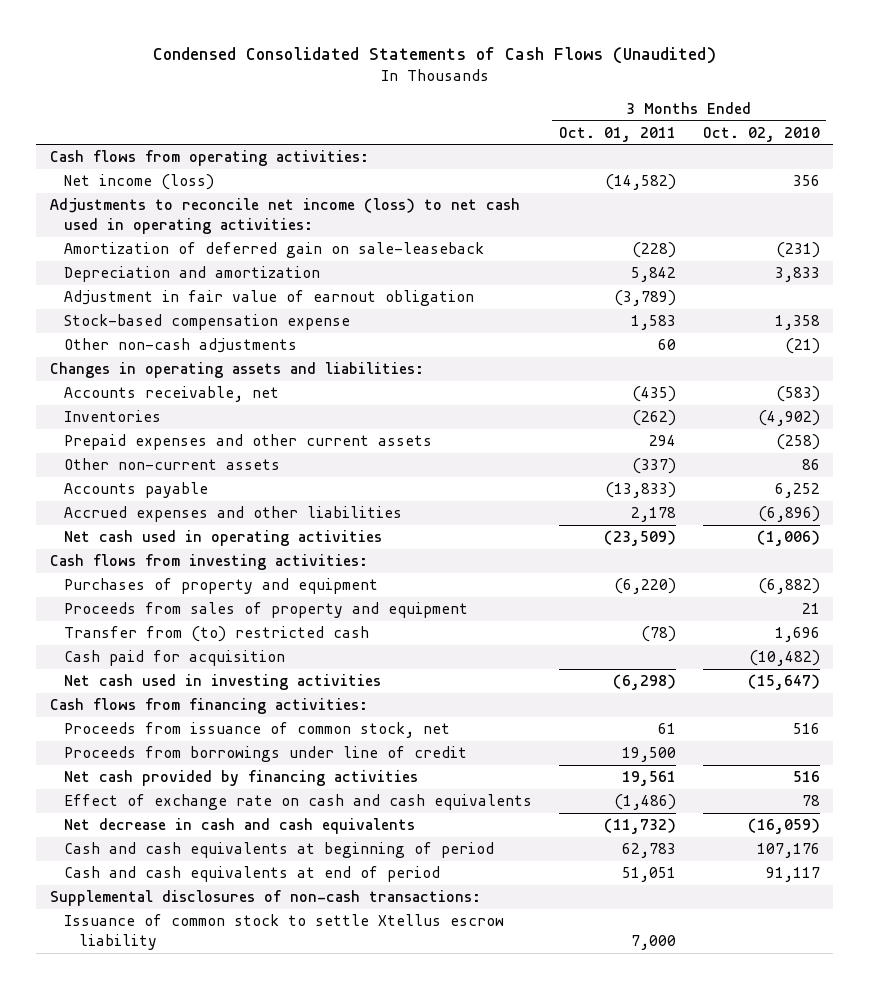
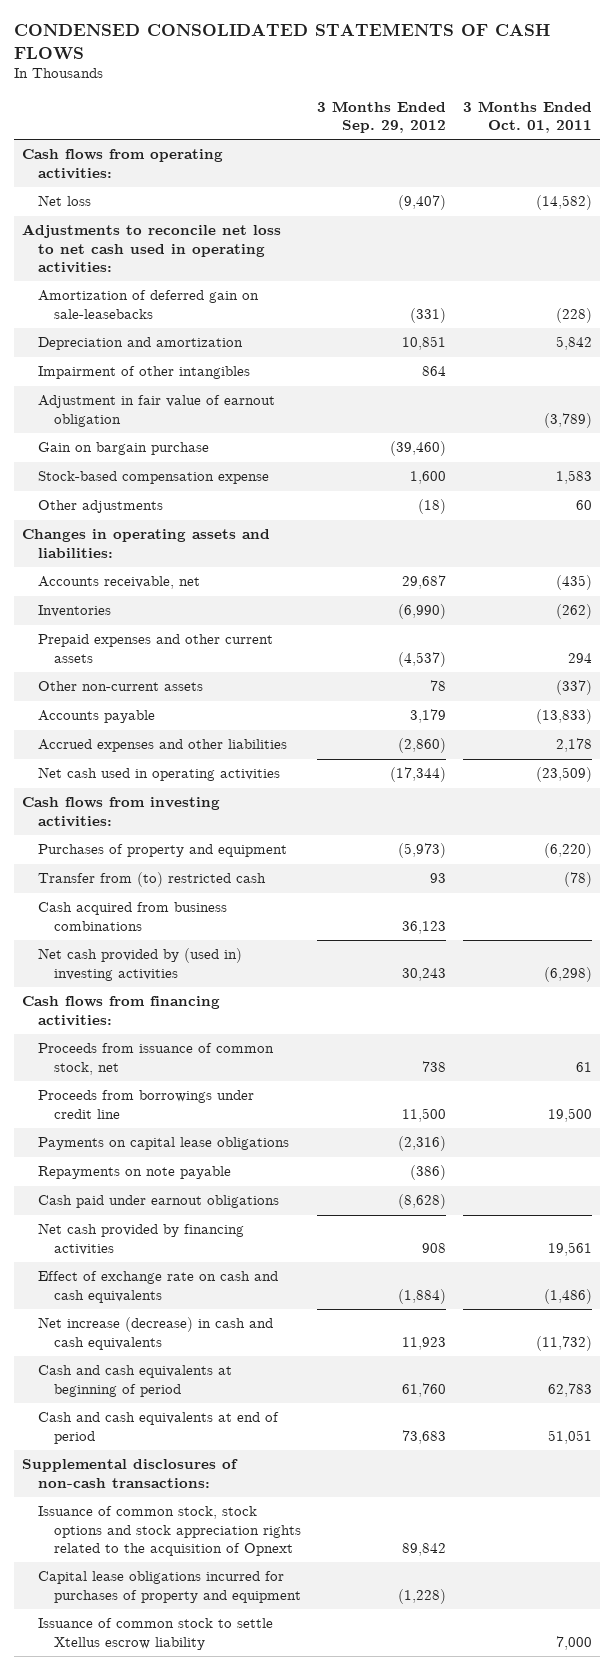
- Condensed Consolidated Statements of Cash Flows (Unaudited)
+ CONDENSED CONSOLIDATED STATEMENTS OF CASH FLOWS
- | 3 Months Ended Oct. 01, 2011 | 3 Months Ended Oct. 02, 2010
+ | 3 Months Ended Sep. 29, 2012 | 3 Months Ended Oct. 01, 2011
- Net income (loss) | (14,582) | 356
- Adjustments to reconcile net income (loss) to net cash used in operating activities:
- Amortization of deferred gain on sale-leaseback | (228) | (231)
+ Net loss | (9,407) | (14,582)
+ Adjustments to reconcile net loss to net cash used in operating activities:
+ Amortization of deferred gain on sale-leasebacks | (331) | (228)
+ Impairment of other intangibles | 864 |
+ Gain on bargain purchase | (39,460) |
- Other non-cash adjustments | 60 | (21)
+ Other adjustments | (18) | 60
- Proceeds from sales of property and equipment | | 21
- Cash paid for acquisition | | (10,482)
- Net cash used in investing activities | (6,298) | (15,647)
+ Cash acquired from business combinations | 36,123 |
+ Net cash provided by (used in) investing activities | 30,243 | (6,298)
- Proceeds from borrowings under line of credit | 19,500 |
+ Proceeds from borrowings under credit line | 11,500 | 19,500
+ Payments on capital lease obligations | (2,316) |
+ Repayments on note payable | (386) |
+ Cash paid under earnout obligations | (8,628) |
- Net decrease in cash and cash equivalents | (11,732) | (16,059)
+ Net increase (decrease) in cash and cash equivalents | 11,923 | (11,732)
+ Issuance of common stock, stock options and stock appreciation rights related to the acquisition of Opnext | 89,842 |
+ Capital lease obligations incurred for purchases of property and equipment | (1,228) |

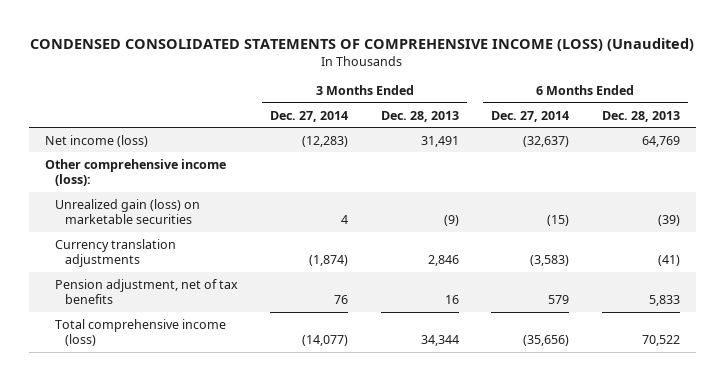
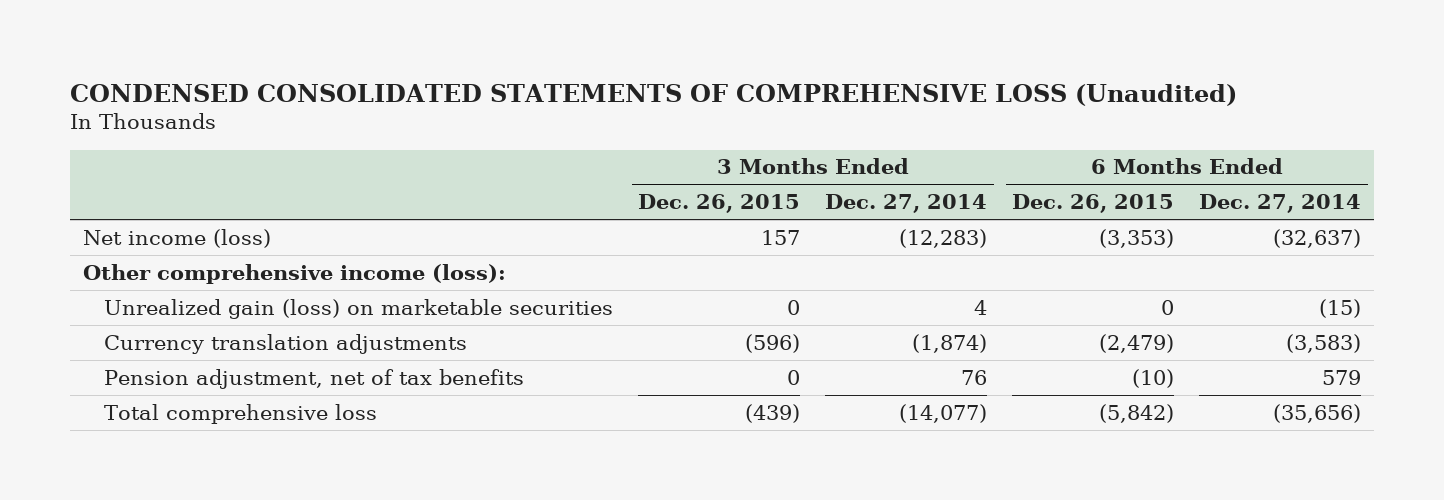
- CONDENSED CONSOLIDATED STATEMENTS OF COMPREHENSIVE INCOME (LOSS) (Unaudited)
+ CONDENSED CONSOLIDATED STATEMENTS OF COMPREHENSIVE LOSS (Unaudited)
- | 3 Months Ended Dec. 27, 2014 | 3 Months Ended Dec. 28, 2013 | 6 Months Ended Dec. 27, 2014 | 6 Months Ended Dec. 28, 2013
+ | 3 Months Ended Dec. 26, 2015 | 3 Months Ended Dec. 27, 2014 | 6 Months Ended Dec. 26, 2015 | 6 Months Ended Dec. 27, 2014
- Total comprehensive income (loss) | (14,077) | 34,344 | (35,656) | 70,522
+ Total comprehensive loss | (439) | (14,077) | (5,842) | (35,656)

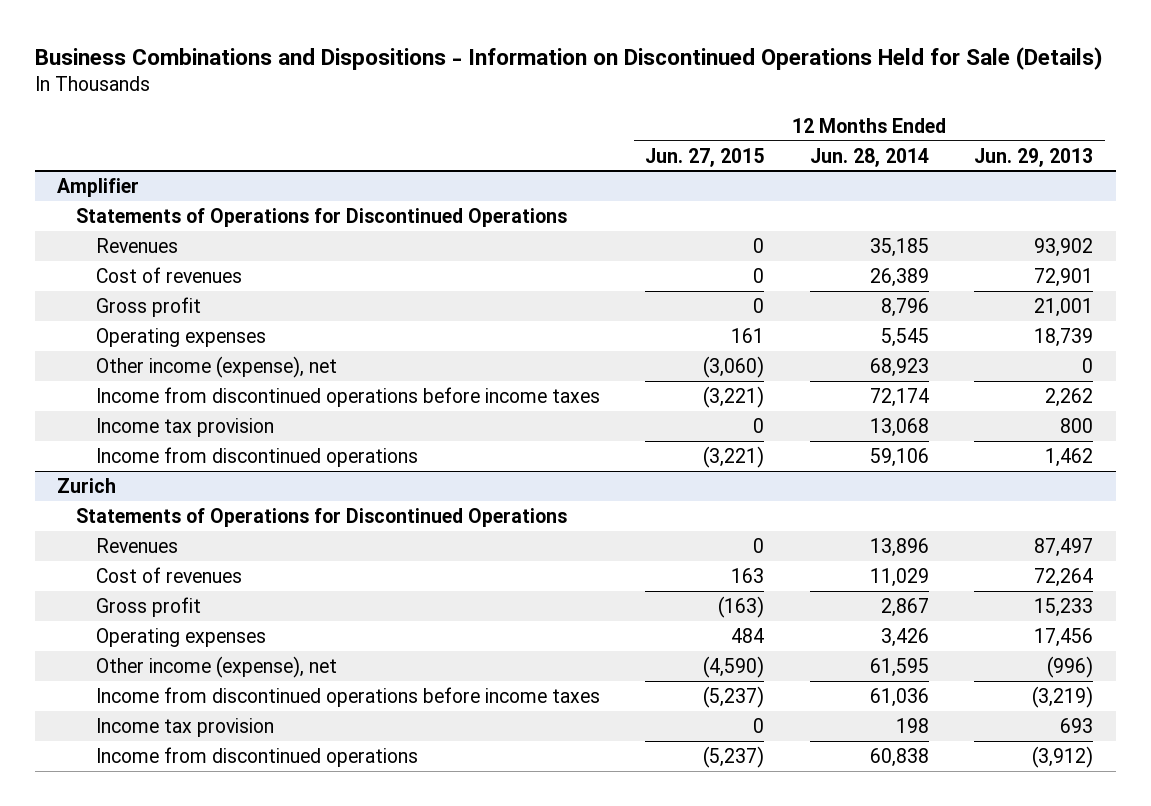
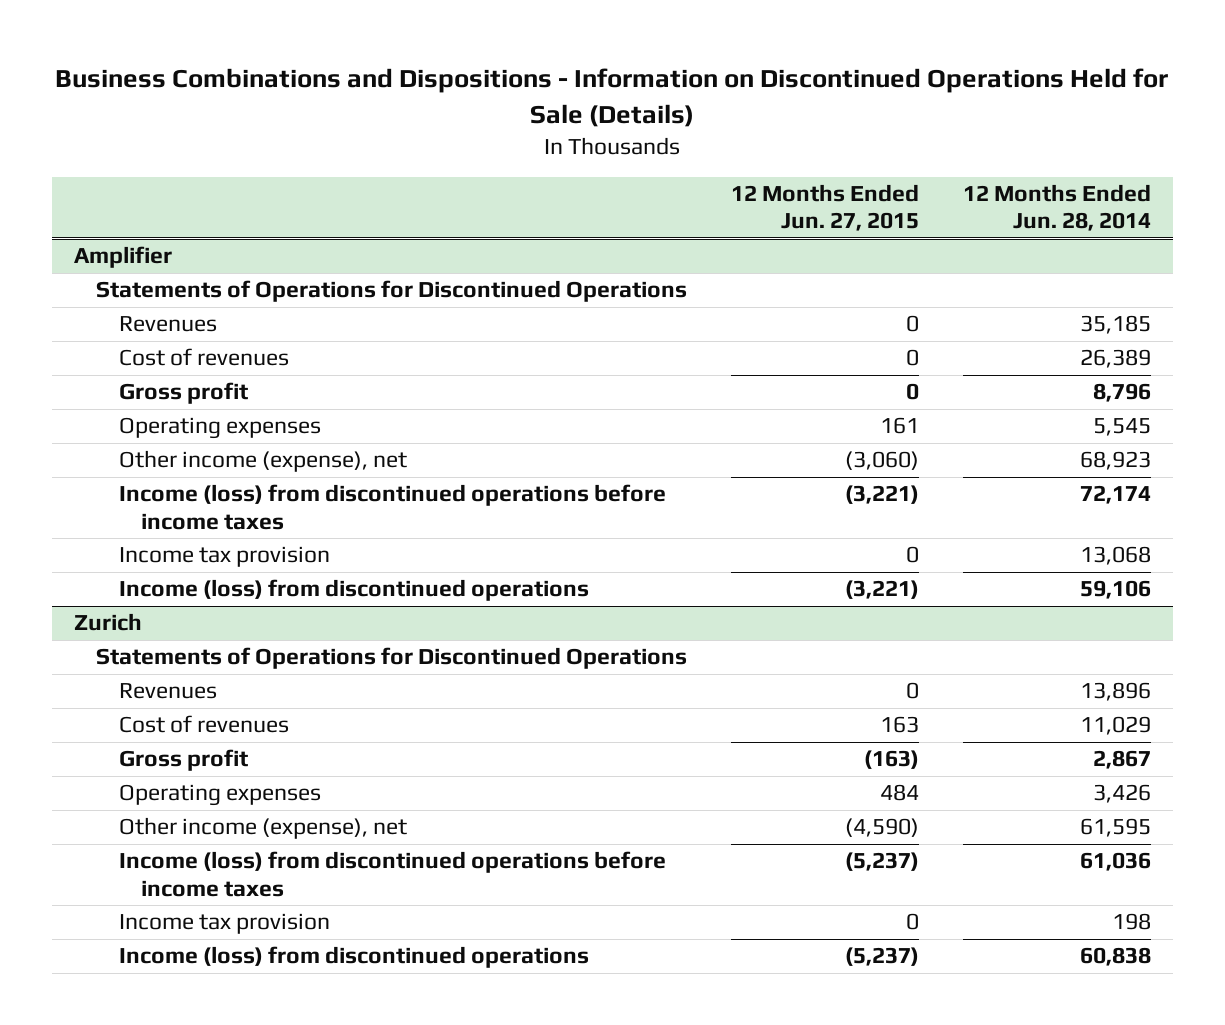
- | 12 Months Ended Jun. 27, 2015 | 12 Months Ended Jun. 28, 2014 | 12 Months Ended Jun. 29, 2013
+ | 12 Months Ended Jun. 27, 2015 | 12 Months Ended Jun. 28, 2014
@ Amplifier
- Income from discontinued operations before income taxes | (3,221) | 72,174 | 2,262
+ Income (loss) from discontinued operations before income taxes | (3,221) | 72,174
- Income from discontinued operations | (3,221) | 59,106 | 1,462
+ Income (loss) from discontinued operations | (3,221) | 59,106
@ Zurich
- Income from discontinued operations before income taxes | (5,237) | 61,036 | (3,219)
+ Income (loss) from discontinued operations before income taxes | (5,237) | 61,036
- Income from discontinued operations | (5,237) | 60,838 | (3,912)
+ Income (loss) from discontinued operations | (5,237) | 60,838

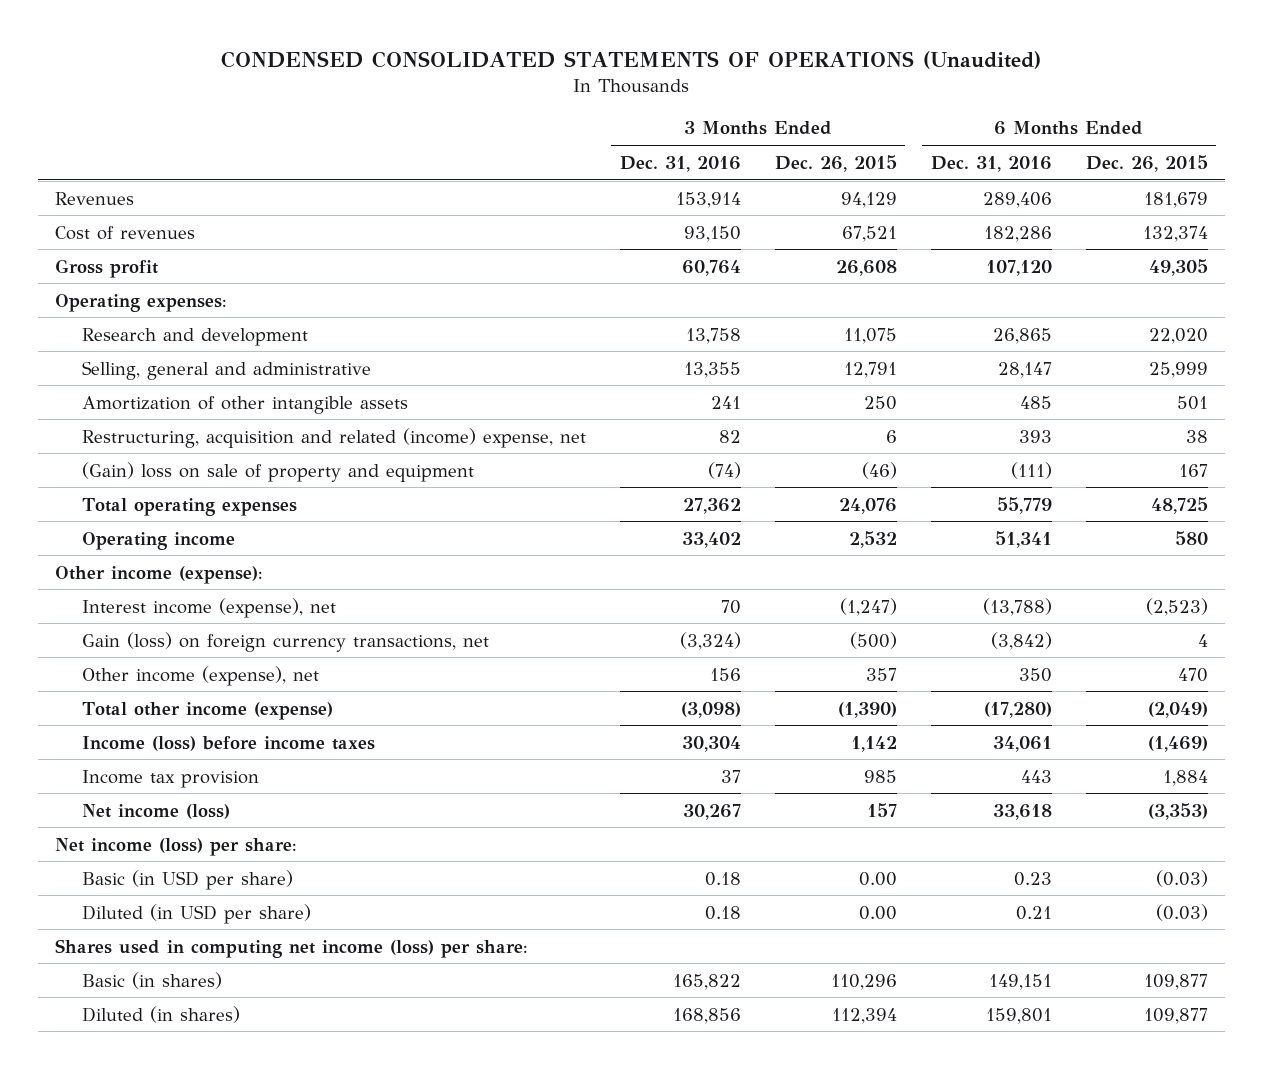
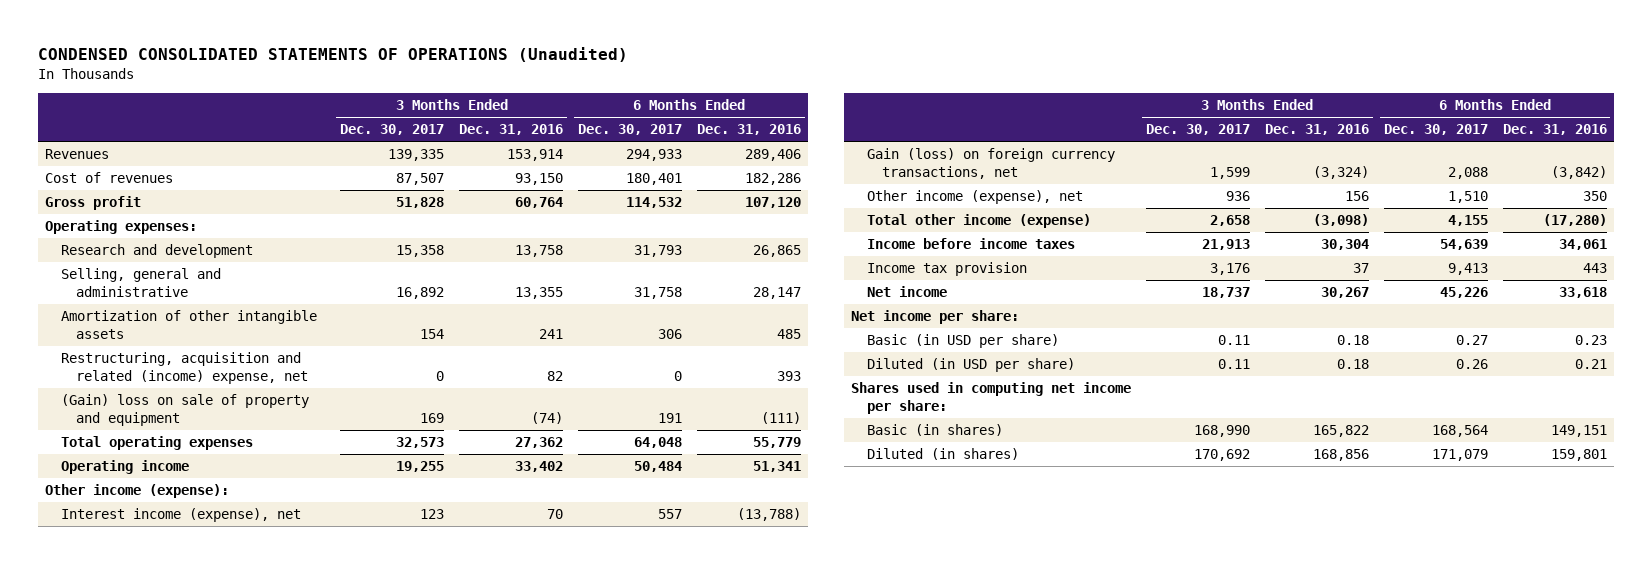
- | 3 Months Ended Dec. 31, 2016 | 3 Months Ended Dec. 26, 2015 | 6 Months Ended Dec. 31, 2016 | 6 Months Ended Dec. 26, 2015
+ | 3 Months Ended Dec. 30, 2017 | 3 Months Ended Dec. 31, 2016 | 6 Months Ended Dec. 30, 2017 | 6 Months Ended Dec. 31, 2016
- Income (loss) before income taxes | 30,304 | 1,142 | 34,061 | (1,469)
+ Income before income taxes | 21,913 | 30,304 | 54,639 | 34,061
- Net income (loss) | 30,267 | 157 | 33,618 | (3,353)
- Net income (loss) per share:
+ Net income | 18,737 | 30,267 | 45,226 | 33,618
+ Net income per share:
- Shares used in computing net income (loss) per share:
+ Shares used in computing net income per share:

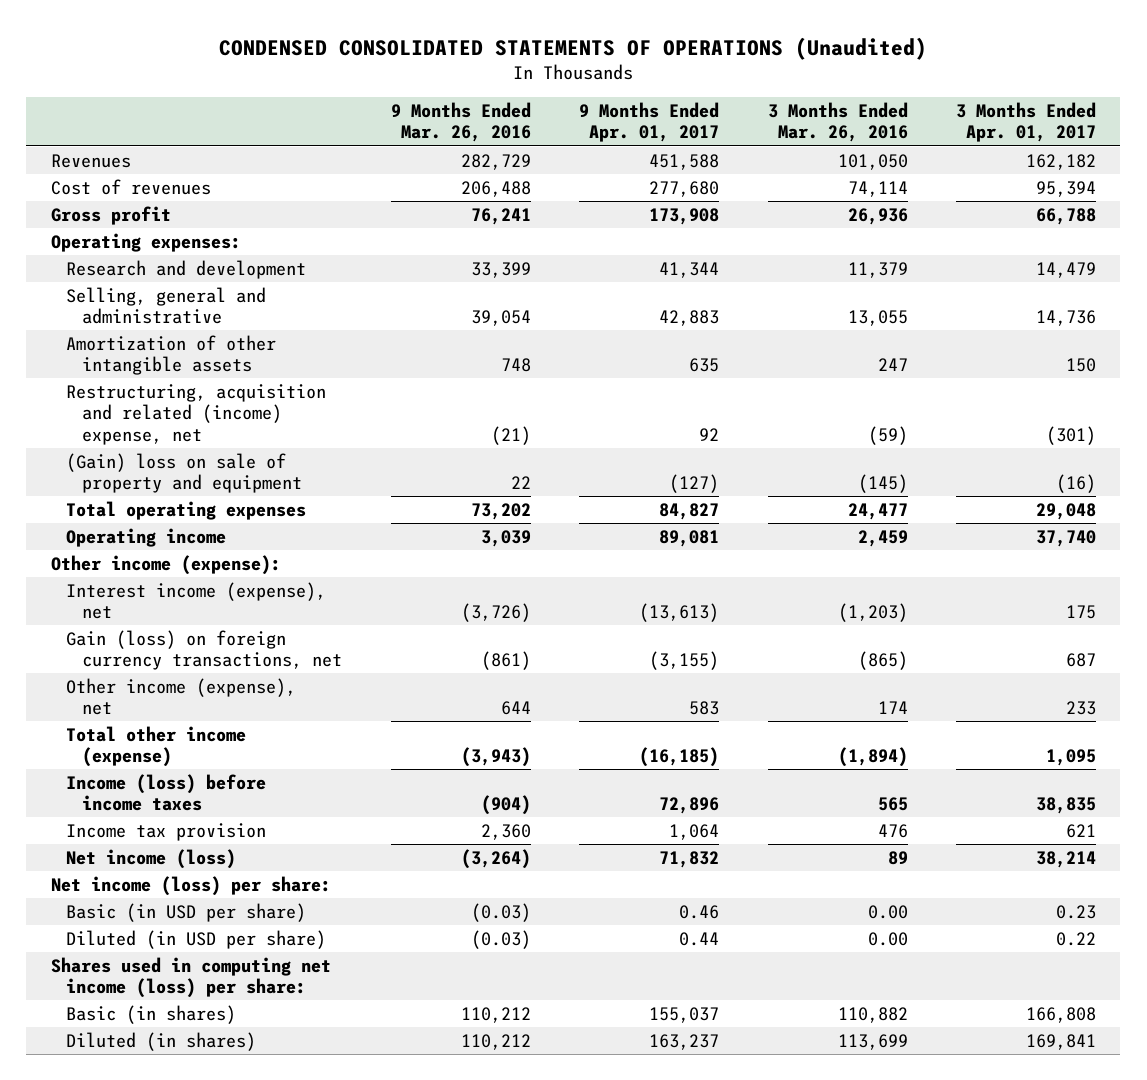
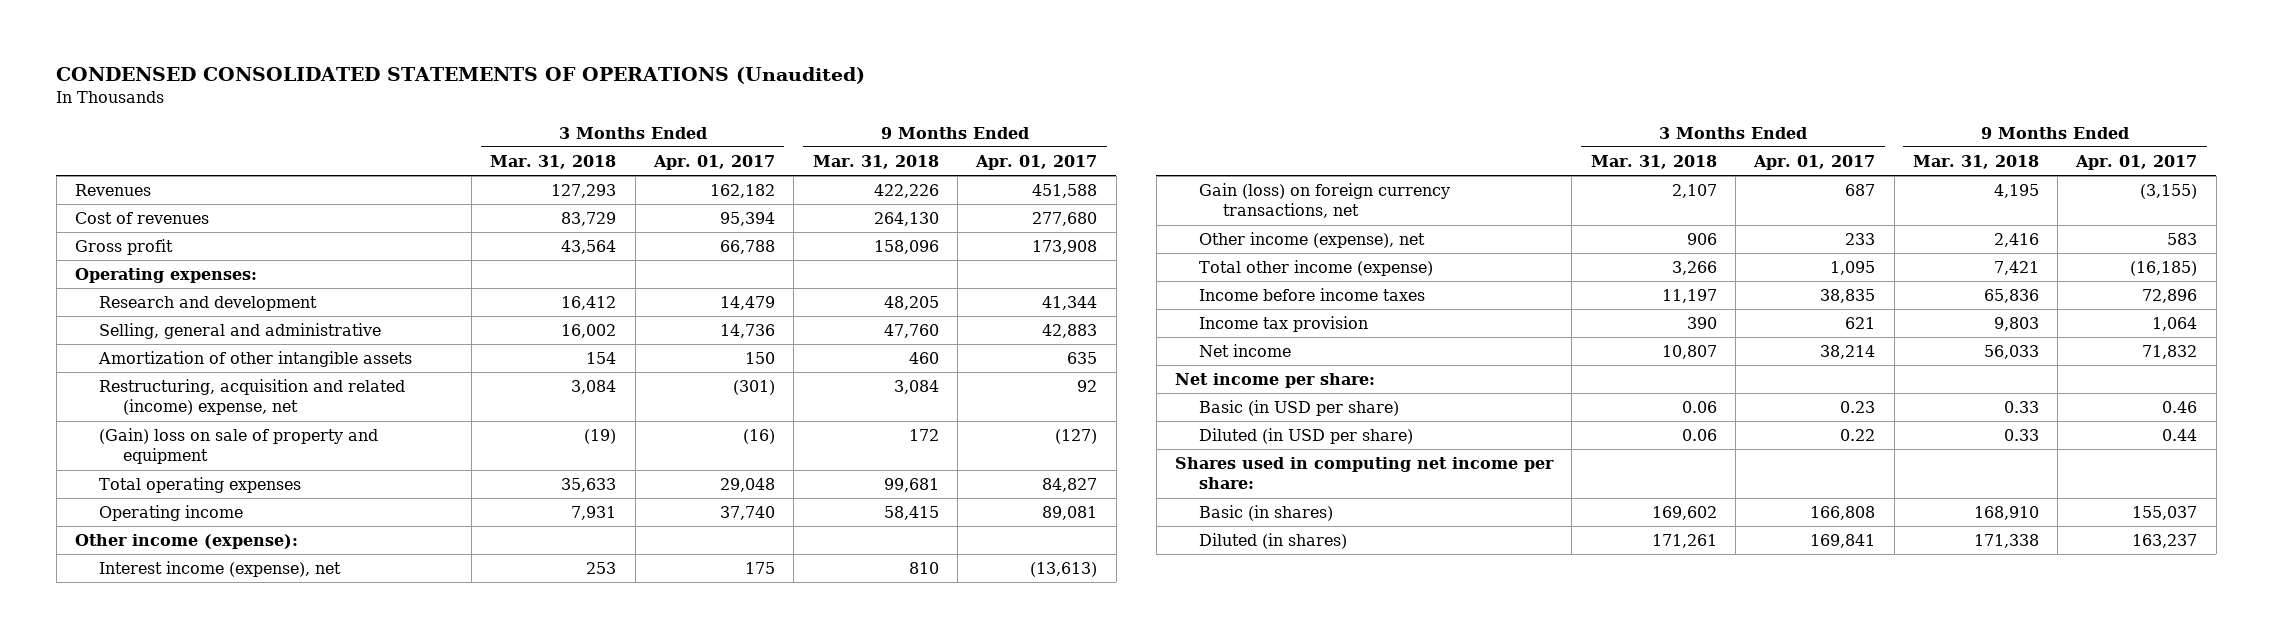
- | 9 Months Ended Mar. 26, 2016 | 9 Months Ended Apr. 01, 2017 | 3 Months Ended Mar. 26, 2016 | 3 Months Ended Apr. 01, 2017
+ | 3 Months Ended Mar. 31, 2018 | 3 Months Ended Apr. 01, 2017 | 9 Months Ended Mar. 31, 2018 | 9 Months Ended Apr. 01, 2017
- Income (loss) before income taxes | (904) | 72,896 | 565 | 38,835
+ Income before income taxes | 11,197 | 38,835 | 65,836 | 72,896
- Net income (loss) | (3,264) | 71,832 | 89 | 38,214
- Net income (loss) per share:
+ Net income | 10,807 | 38,214 | 56,033 | 71,832
+ Net income per share:
- Shares used in computing net income (loss) per share:
+ Shares used in computing net income per share:

